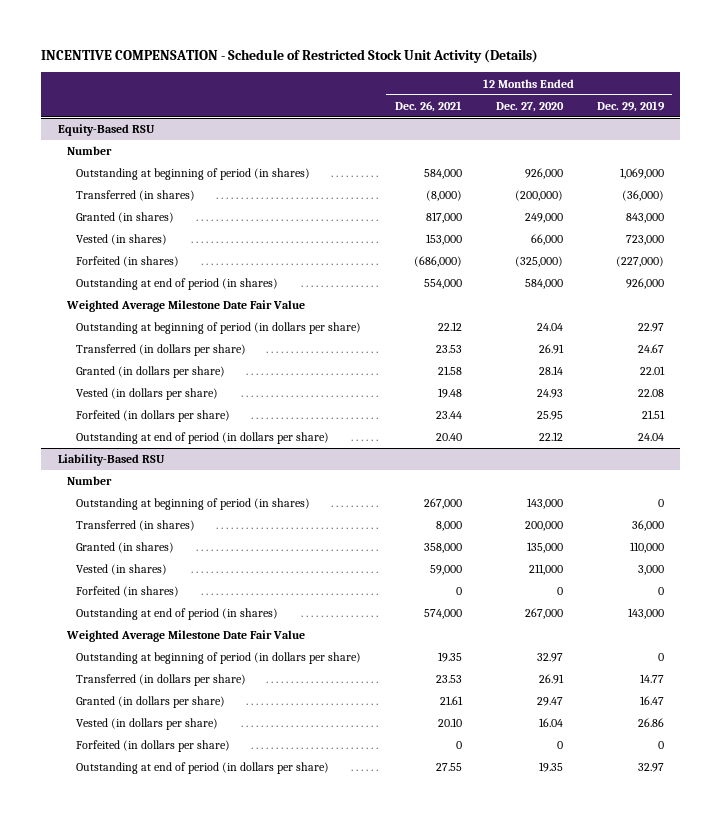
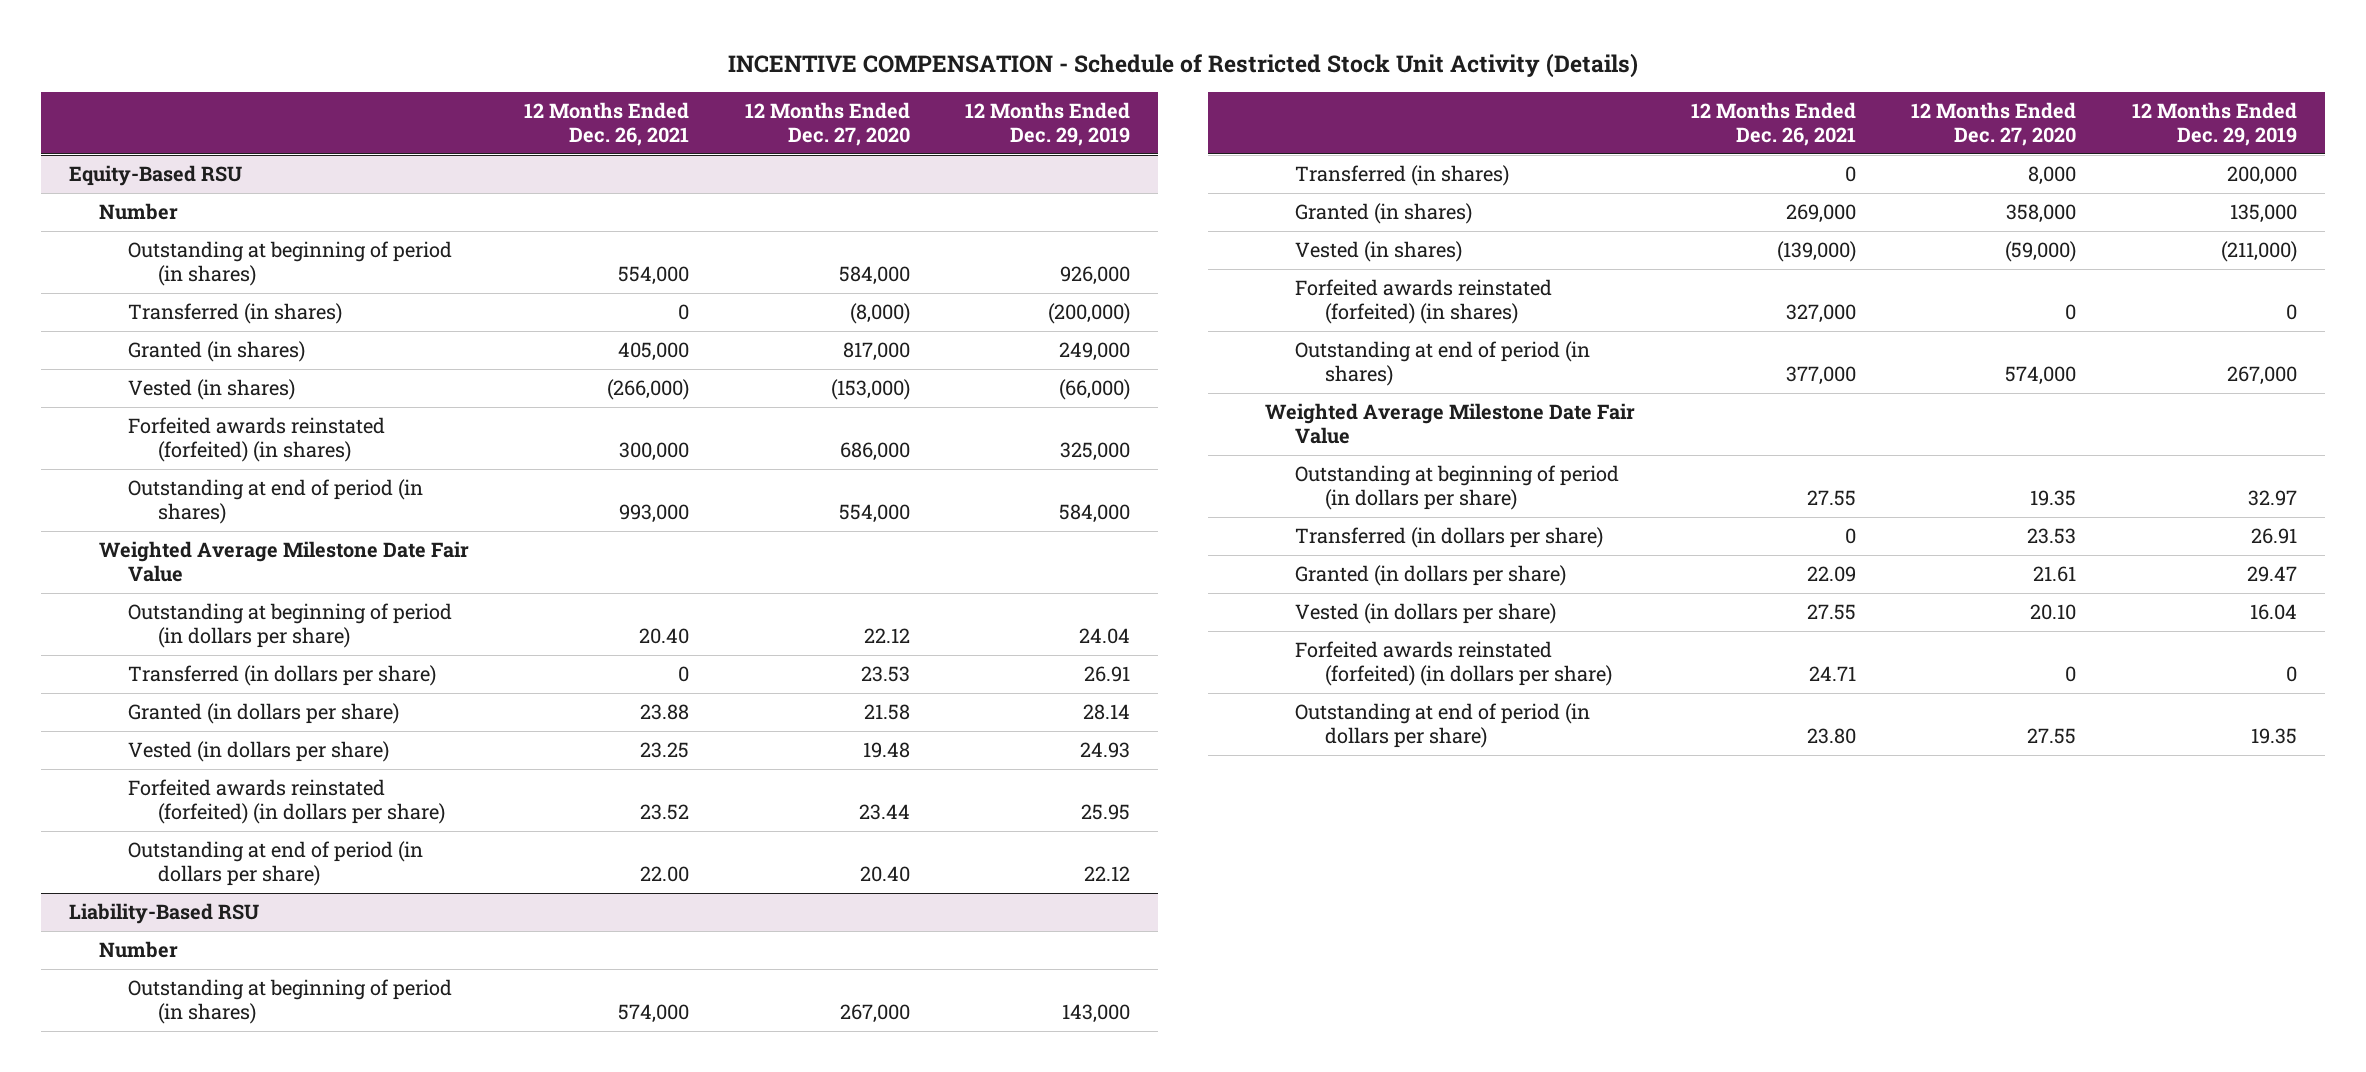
@ Equity-Based RSU
- Outstanding at beginning of period (in shares) | 584,000 | 926,000 | 1,069,000
- Transferred (in shares) | (8,000) | (200,000) | (36,000)
- Granted (in shares) | 817,000 | 249,000 | 843,000
- Vested (in shares) | 153,000 | 66,000 | 723,000
- Forfeited (in shares) | (686,000) | (325,000) | (227,000)
- Outstanding at end of period (in shares) | 554,000 | 584,000 | 926,000
+ Outstanding at beginning of period (in shares) | 554,000 | 584,000 | 926,000
+ Transferred (in shares) | 0 | (8,000) | (200,000)
+ Granted (in shares) | 405,000 | 817,000 | 249,000
+ Vested (in shares) | (266,000) | (153,000) | (66,000)
+ Forfeited awards reinstated (forfeited) (in shares) | 300,000 | 686,000 | 325,000
+ Outstanding at end of period (in shares) | 993,000 | 554,000 | 584,000
- Outstanding at beginning of period (in dollars per share) | 22.12 | 24.04 | 22.97
- Transferred (in dollars per share) | 23.53 | 26.91 | 24.67
- Granted (in dollars per share) | 21.58 | 28.14 | 22.01
- Vested (in dollars per share) | 19.48 | 24.93 | 22.08
- Forfeited (in dollars per share) | 23.44 | 25.95 | 21.51
- Outstanding at end of period (in dollars per share) | 20.40 | 22.12 | 24.04
+ Outstanding at beginning of period (in dollars per share) | 20.40 | 22.12 | 24.04
+ Transferred (in dollars per share) | 0 | 23.53 | 26.91
+ Granted (in dollars per share) | 23.88 | 21.58 | 28.14
+ Vested (in dollars per share) | 23.25 | 19.48 | 24.93
+ Forfeited awards reinstated (forfeited) (in dollars per share) | 23.52 | 23.44 | 25.95
+ Outstanding at end of period (in dollars per share) | 22.00 | 20.40 | 22.12
@ Liability-Based RSU
- Outstanding at beginning of period (in shares) | 267,000 | 143,000 | 0
- Transferred (in shares) | 8,000 | 200,000 | 36,000
- Granted (in shares) | 358,000 | 135,000 | 110,000
- Vested (in shares) | 59,000 | 211,000 | 3,000
- Forfeited (in shares) | 0 | 0 | 0
- Outstanding at end of period (in shares) | 574,000 | 267,000 | 143,000
+ Outstanding at beginning of period (in shares) | 574,000 | 267,000 | 143,000
+ Transferred (in shares) | 0 | 8,000 | 200,000
+ Granted (in shares) | 269,000 | 358,000 | 135,000
+ Vested (in shares) | (139,000) | (59,000) | (211,000)
+ Forfeited awards reinstated (forfeited) (in shares) | 327,000 | 0 | 0
+ Outstanding at end of period (in shares) | 377,000 | 574,000 | 267,000
- Outstanding at beginning of period (in dollars per share) | 19.35 | 32.97 | 0
- Transferred (in dollars per share) | 23.53 | 26.91 | 14.77
- Granted (in dollars per share) | 21.61 | 29.47 | 16.47
- Vested (in dollars per share) | 20.10 | 16.04 | 26.86
- Forfeited (in dollars per share) | 0 | 0 | 0
- Outstanding at end of period (in dollars per share) | 27.55 | 19.35 | 32.97
+ Outstanding at beginning of period (in dollars per share) | 27.55 | 19.35 | 32.97
+ Transferred (in dollars per share) | 0 | 23.53 | 26.91
+ Granted (in dollars per share) | 22.09 | 21.61 | 29.47
+ Vested (in dollars per share) | 27.55 | 20.10 | 16.04
+ Forfeited awards reinstated (forfeited) (in dollars per share) | 24.71 | 0 | 0
+ Outstanding at end of period (in dollars per share) | 23.80 | 27.55 | 19.35

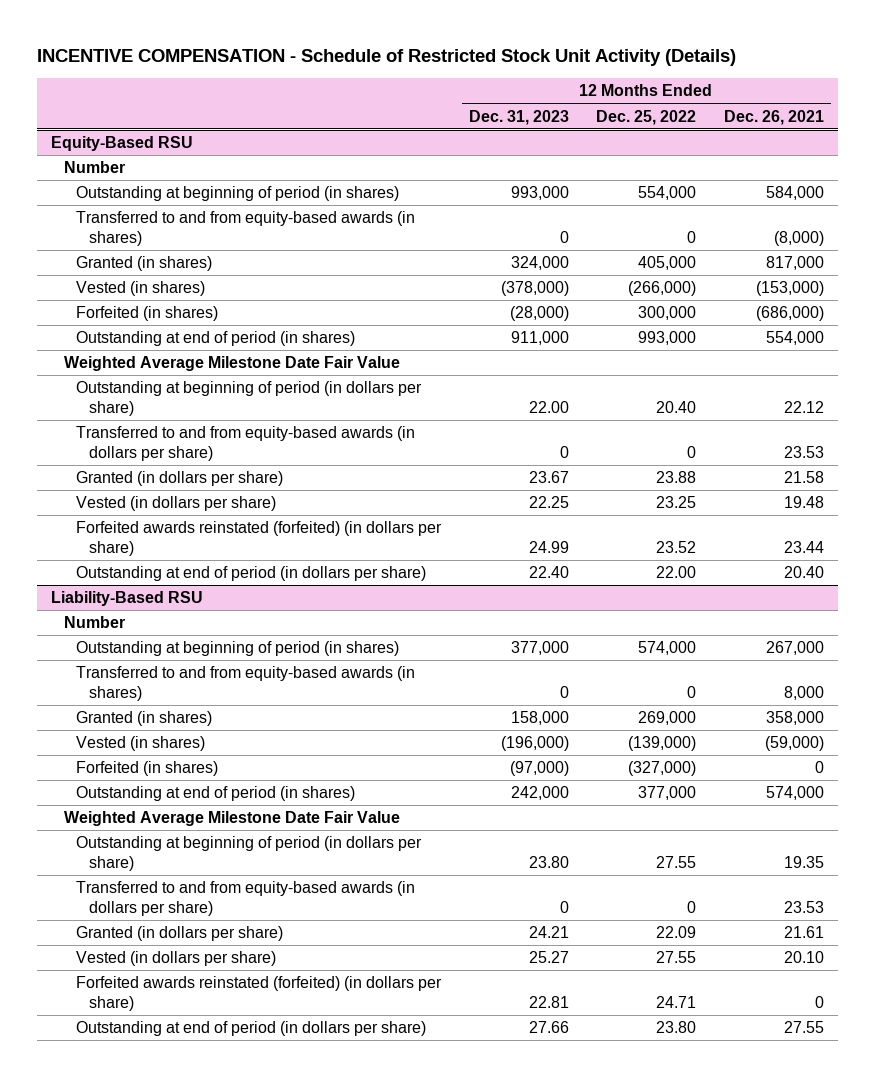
- | 12 Months Ended Dec. 26, 2021 | 12 Months Ended Dec. 27, 2020 | 12 Months Ended Dec. 29, 2019
+ | 12 Months Ended Dec. 31, 2023 | 12 Months Ended Dec. 25, 2022 | 12 Months Ended Dec. 26, 2021
@ Equity-Based RSU
- Outstanding at beginning of period (in shares) | 554,000 | 584,000 | 926,000
- Transferred (in shares) | 0 | (8,000) | (200,000)
- Granted (in shares) | 405,000 | 817,000 | 249,000
- Vested (in shares) | (266,000) | (153,000) | (66,000)
- Forfeited awards reinstated (forfeited) (in shares) | 300,000 | 686,000 | 325,000
- Outstanding at end of period (in shares) | 993,000 | 554,000 | 584,000
+ Outstanding at beginning of period (in shares) | 993,000 | 554,000 | 584,000
+ Transferred to and from equity-based awards (in shares) | 0 | 0 | (8,000)
+ Granted (in shares) | 324,000 | 405,000 | 817,000
+ Vested (in shares) | (378,000) | (266,000) | (153,000)
+ Forfeited (in shares) | (28,000) | 300,000 | (686,000)
+ Outstanding at end of period (in shares) | 911,000 | 993,000 | 554,000
- Outstanding at beginning of period (in dollars per share) | 20.40 | 22.12 | 24.04
- Transferred (in dollars per share) | 0 | 23.53 | 26.91
- Granted (in dollars per share) | 23.88 | 21.58 | 28.14
- Vested (in dollars per share) | 23.25 | 19.48 | 24.93
- Forfeited awards reinstated (forfeited) (in dollars per share) | 23.52 | 23.44 | 25.95
- Outstanding at end of period (in dollars per share) | 22.00 | 20.40 | 22.12
+ Outstanding at beginning of period (in dollars per share) | 22.00 | 20.40 | 22.12
+ Transferred to and from equity-based awards (in dollars per share) | 0 | 0 | 23.53
+ Granted (in dollars per share) | 23.67 | 23.88 | 21.58
+ Vested (in dollars per share) | 22.25 | 23.25 | 19.48
+ Forfeited awards reinstated (forfeited) (in dollars per share) | 24.99 | 23.52 | 23.44
+ Outstanding at end of period (in dollars per share) | 22.40 | 22.00 | 20.40
@ Liability-Based RSU
- Outstanding at beginning of period (in shares) | 574,000 | 267,000 | 143,000
- Transferred (in shares) | 0 | 8,000 | 200,000
- Granted (in shares) | 269,000 | 358,000 | 135,000
- Vested (in shares) | (139,000) | (59,000) | (211,000)
- Forfeited awards reinstated (forfeited) (in shares) | 327,000 | 0 | 0
- Outstanding at end of period (in shares) | 377,000 | 574,000 | 267,000
+ Outstanding at beginning of period (in shares) | 377,000 | 574,000 | 267,000
+ Transferred to and from equity-based awards (in shares) | 0 | 0 | 8,000
+ Granted (in shares) | 158,000 | 269,000 | 358,000
+ Vested (in shares) | (196,000) | (139,000) | (59,000)
+ Forfeited (in shares) | (97,000) | (327,000) | 0
+ Outstanding at end of period (in shares) | 242,000 | 377,000 | 574,000
- Outstanding at beginning of period (in dollars per share) | 27.55 | 19.35 | 32.97
- Transferred (in dollars per share) | 0 | 23.53 | 26.91
- Granted (in dollars per share) | 22.09 | 21.61 | 29.47
- Vested (in dollars per share) | 27.55 | 20.10 | 16.04
- Forfeited awards reinstated (forfeited) (in dollars per share) | 24.71 | 0 | 0
- Outstanding at end of period (in dollars per share) | 23.80 | 27.55 | 19.35
+ Outstanding at beginning of period (in dollars per share) | 23.80 | 27.55 | 19.35
+ Transferred to and from equity-based awards (in dollars per share) | 0 | 0 | 23.53
+ Granted (in dollars per share) | 24.21 | 22.09 | 21.61
+ Vested (in dollars per share) | 25.27 | 27.55 | 20.10
+ Forfeited awards reinstated (forfeited) (in dollars per share) | 22.81 | 24.71 | 0
+ Outstanding at end of period (in dollars per share) | 27.66 | 23.80 | 27.55

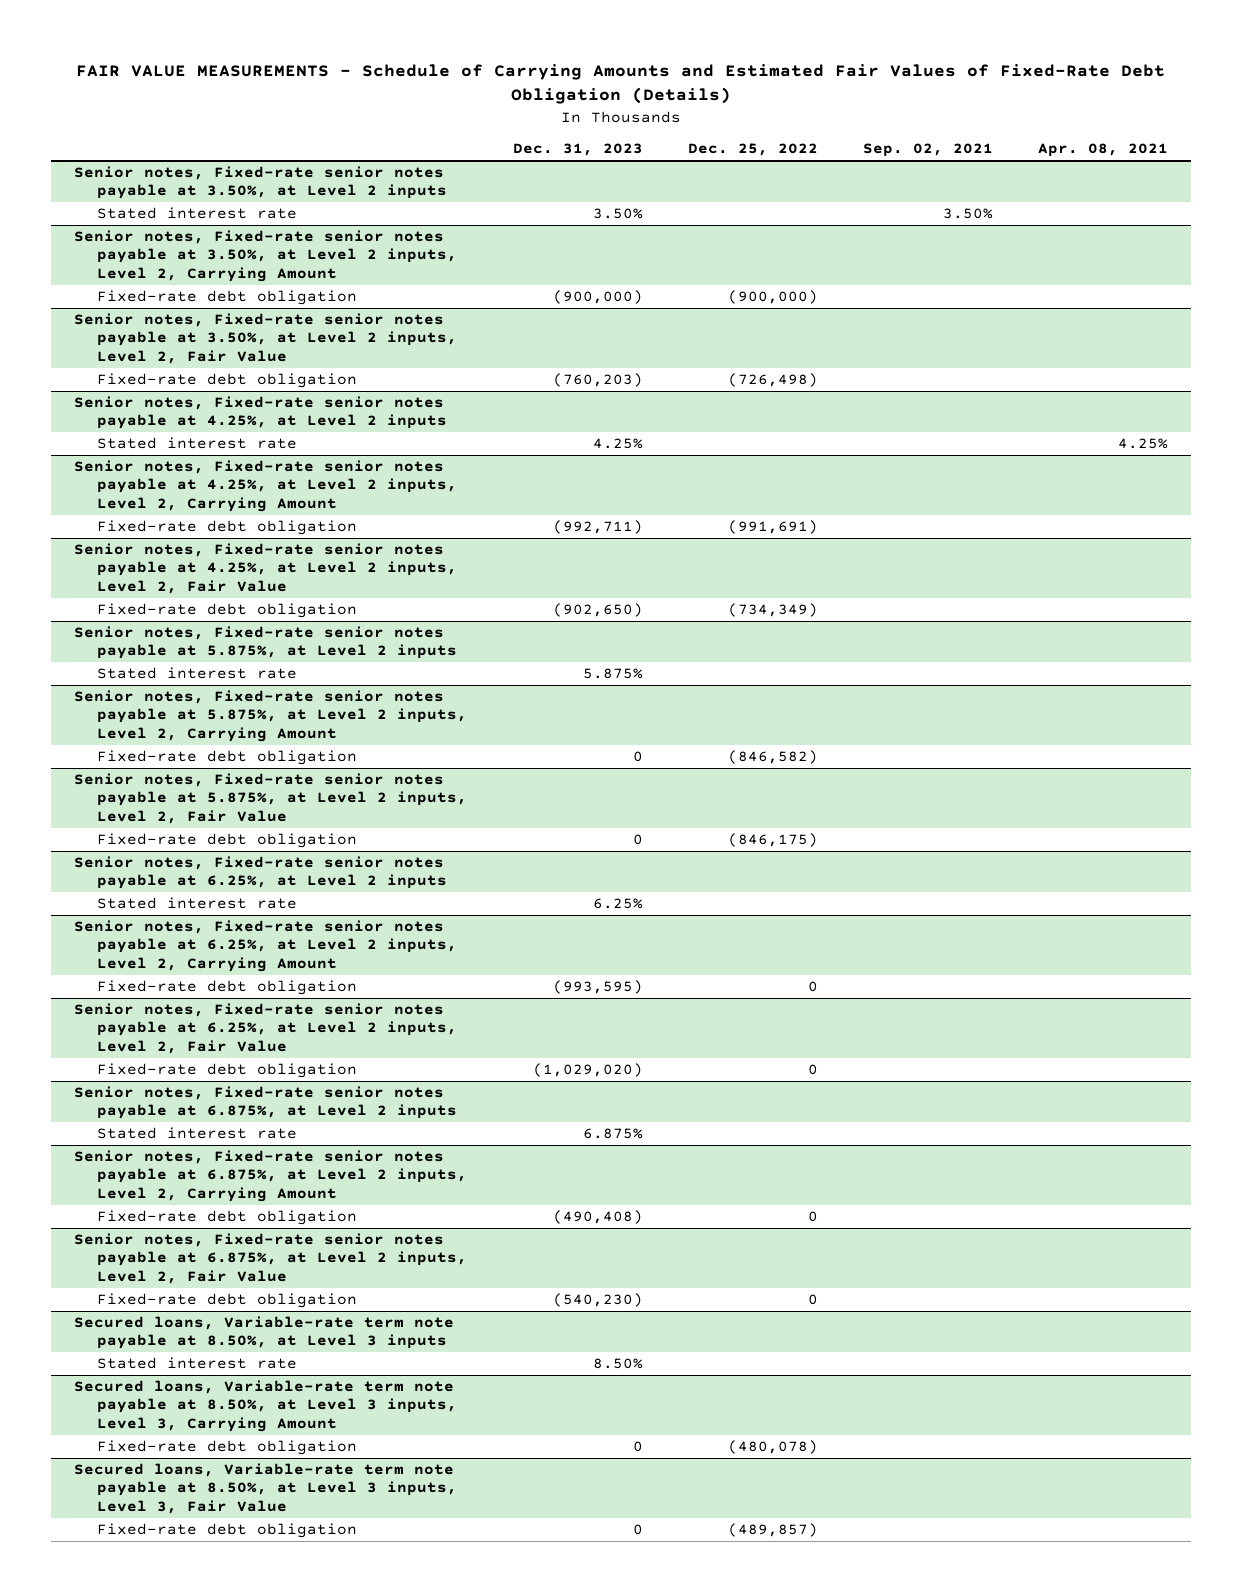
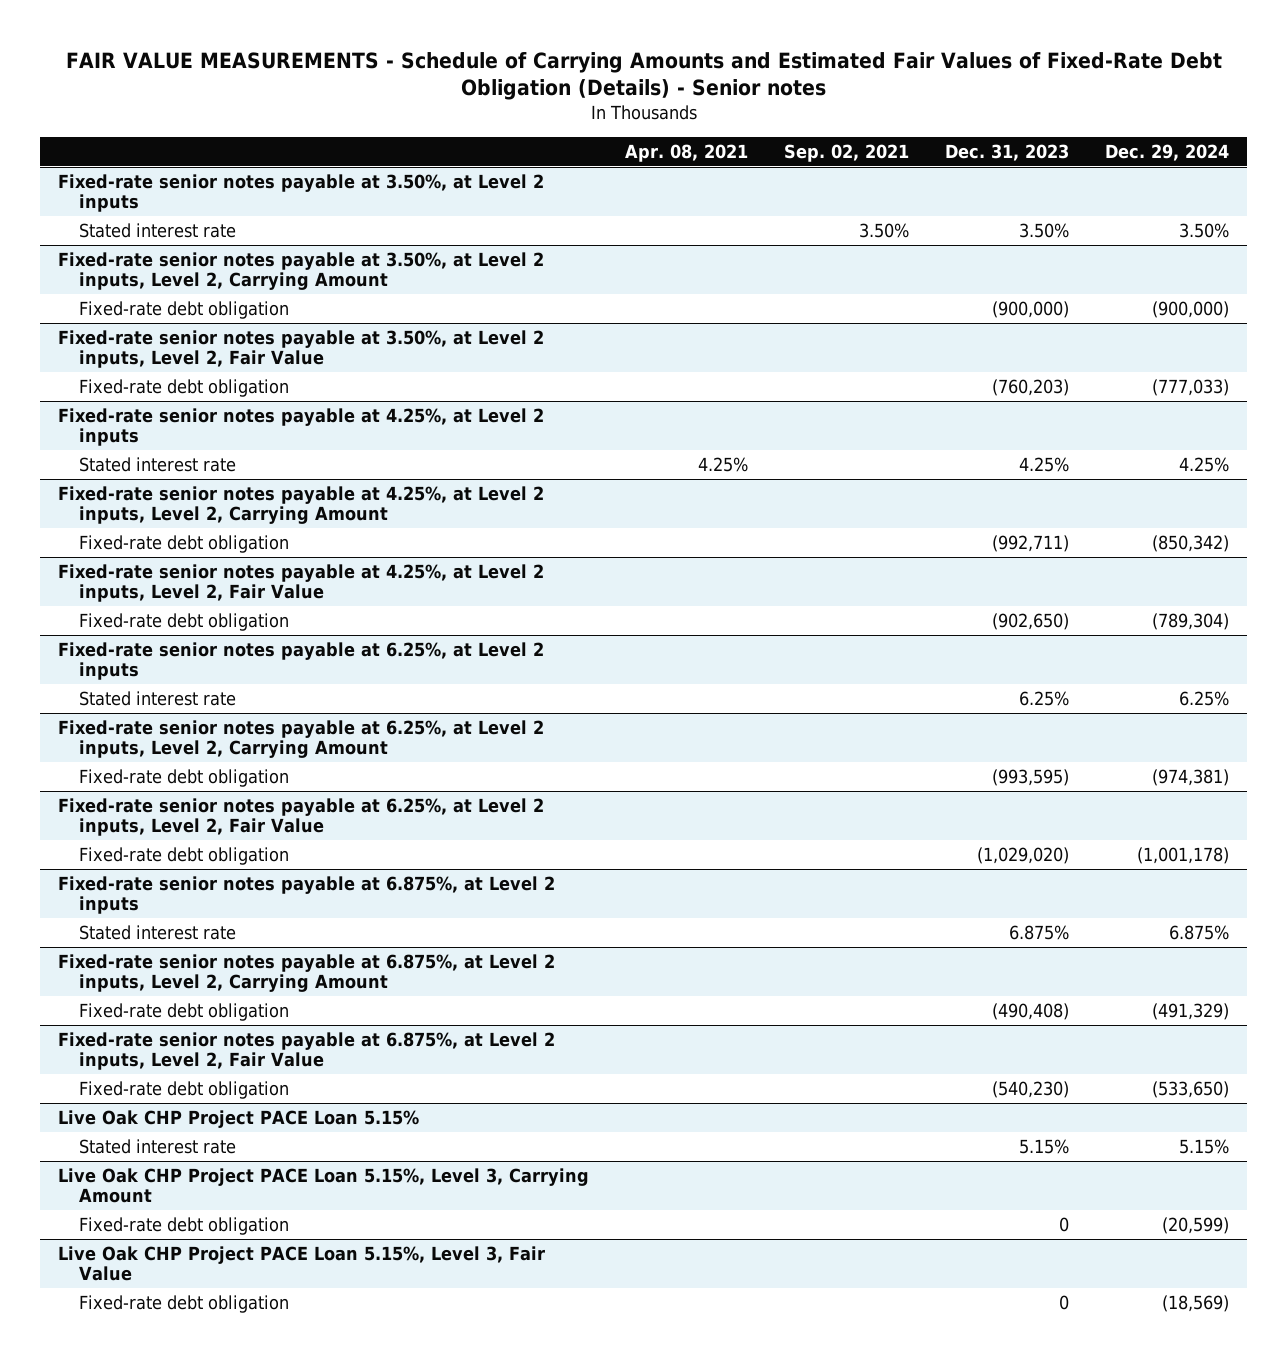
- FAIR VALUE MEASUREMENTS - Schedule of Carrying Amounts and Estimated Fair Values of Fixed-Rate Debt Obligation (Details)
+ FAIR VALUE MEASUREMENTS - Schedule of Carrying Amounts and Estimated Fair Values of Fixed-Rate Debt Obligation (Details) - Senior notes
- | Dec. 31, 2023 | Dec. 25, 2022 | Sep. 02, 2021 | Apr. 08, 2021
+ | Apr. 08, 2021 | Sep. 02, 2021 | Dec. 31, 2023 | Dec. 29, 2024
- Senior notes, Fixed-rate senior notes payable at 3.50%, at Level 2 inputs
+ Fixed-rate senior notes payable at 3.50%, at Level 2 inputs
- Senior notes, Fixed-rate senior notes payable at 3.50%, at Level 2 inputs, Level 2, Carrying Amount
+ Fixed-rate senior notes payable at 3.50%, at Level 2 inputs, Level 2, Carrying Amount
- Senior notes, Fixed-rate senior notes payable at 3.50%, at Level 2 inputs, Level 2, Fair Value
+ Fixed-rate senior notes payable at 3.50%, at Level 2 inputs, Level 2, Fair Value
- Senior notes, Fixed-rate senior notes payable at 4.25%, at Level 2 inputs
+ Fixed-rate senior notes payable at 4.25%, at Level 2 inputs
- Senior notes, Fixed-rate senior notes payable at 4.25%, at Level 2 inputs, Level 2, Carrying Amount
+ Fixed-rate senior notes payable at 4.25%, at Level 2 inputs, Level 2, Carrying Amount
- Senior notes, Fixed-rate senior notes payable at 4.25%, at Level 2 inputs, Level 2, Fair Value
+ Fixed-rate senior notes payable at 4.25%, at Level 2 inputs, Level 2, Fair Value
- Senior notes, Fixed-rate senior notes payable at 5.875%, at Level 2 inputs
- Stated interest rate | 5.875% | | |
- Senior notes, Fixed-rate senior notes payable at 5.875%, at Level 2 inputs, Level 2, Carrying Amount
- Fixed-rate debt obligation | 0 | (846,582) | |
- Senior notes, Fixed-rate senior notes payable at 5.875%, at Level 2 inputs, Level 2, Fair Value
- Fixed-rate debt obligation | 0 | (846,175) | |
- Senior notes, Fixed-rate senior notes payable at 6.25%, at Level 2 inputs
+ Fixed-rate senior notes payable at 6.25%, at Level 2 inputs
- Senior notes, Fixed-rate senior notes payable at 6.25%, at Level 2 inputs, Level 2, Carrying Amount
+ Fixed-rate senior notes payable at 6.25%, at Level 2 inputs, Level 2, Carrying Amount
- Senior notes, Fixed-rate senior notes payable at 6.25%, at Level 2 inputs, Level 2, Fair Value
+ Fixed-rate senior notes payable at 6.25%, at Level 2 inputs, Level 2, Fair Value
- Senior notes, Fixed-rate senior notes payable at 6.875%, at Level 2 inputs
+ Fixed-rate senior notes payable at 6.875%, at Level 2 inputs
- Senior notes, Fixed-rate senior notes payable at 6.875%, at Level 2 inputs, Level 2, Carrying Amount
+ Fixed-rate senior notes payable at 6.875%, at Level 2 inputs, Level 2, Carrying Amount
- Senior notes, Fixed-rate senior notes payable at 6.875%, at Level 2 inputs, Level 2, Fair Value
+ Fixed-rate senior notes payable at 6.875%, at Level 2 inputs, Level 2, Fair Value
- Secured loans, Variable-rate term note payable at 8.50%, at Level 3 inputs
- Stated interest rate | 8.50% | | |
- Secured loans, Variable-rate term note payable at 8.50%, at Level 3 inputs, Level 3, Carrying Amount
+ Live Oak CHP Project PACE Loan 5.15%
+ Stated interest rate | | | 5.15% | 5.15%
+ Live Oak CHP Project PACE Loan 5.15%, Level 3, Carrying Amount
- Secured loans, Variable-rate term note payable at 8.50%, at Level 3 inputs, Level 3, Fair Value
+ Live Oak CHP Project PACE Loan 5.15%, Level 3, Fair Value

